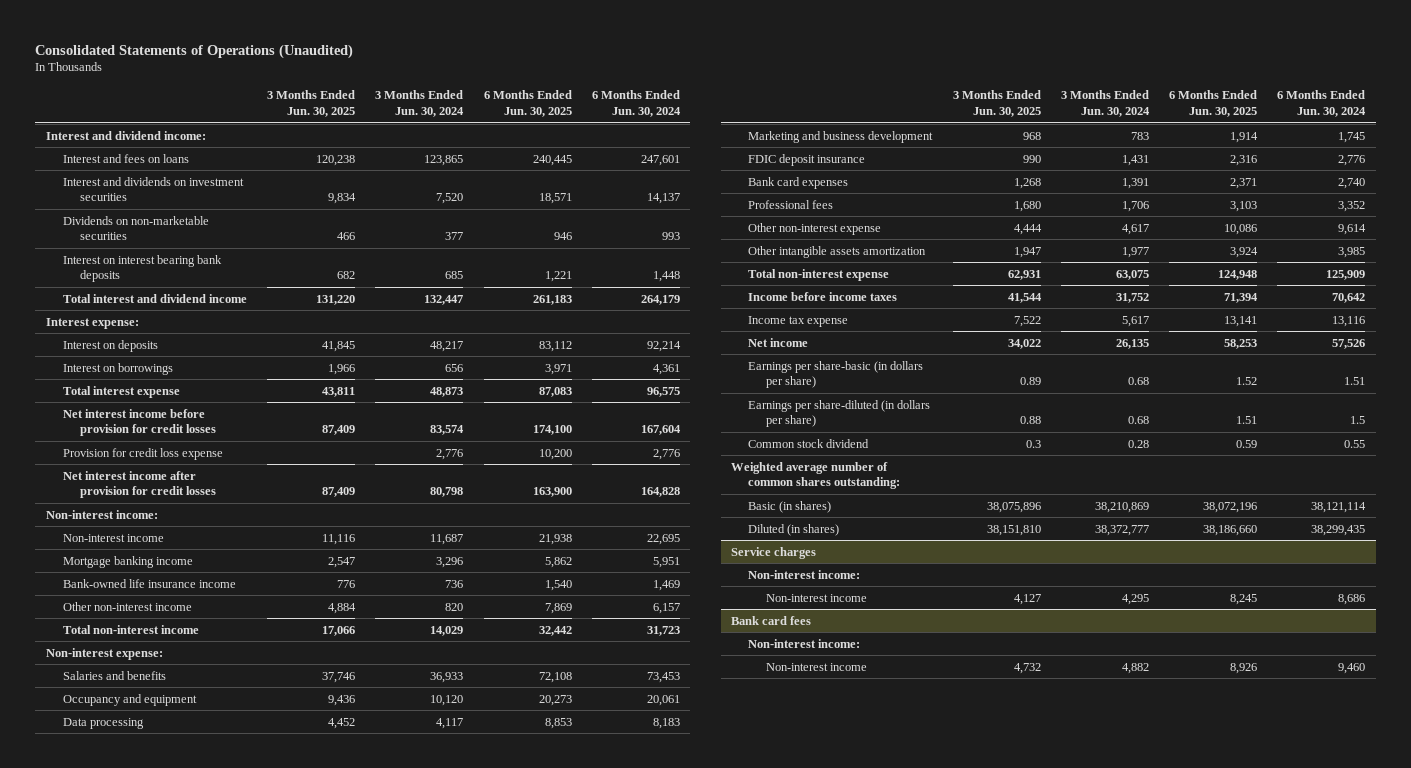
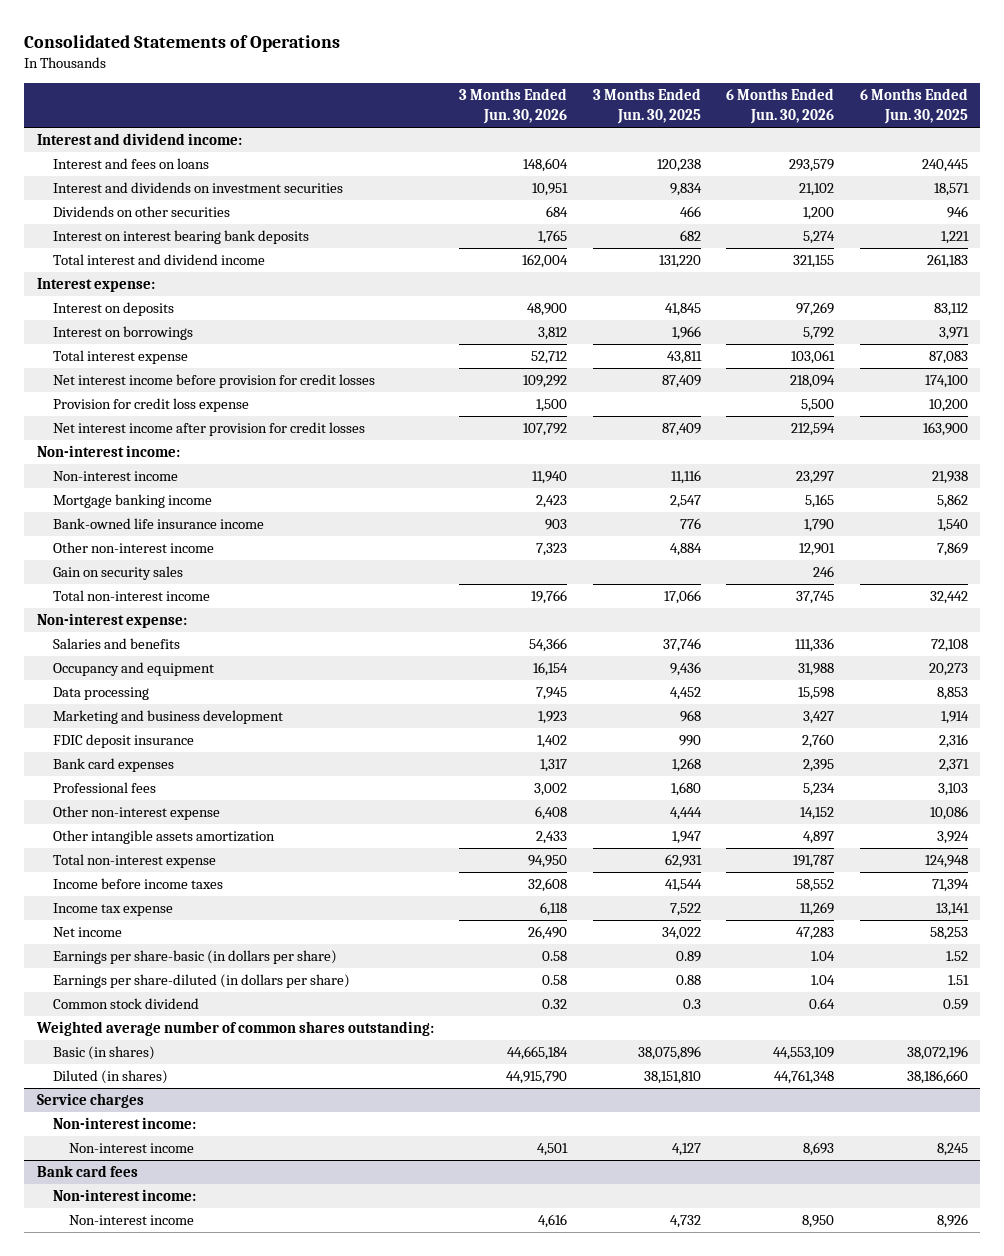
- Consolidated Statements of Operations (Unaudited)
+ Consolidated Statements of Operations
- | 3 Months Ended Jun. 30, 2025 | 3 Months Ended Jun. 30, 2024 | 6 Months Ended Jun. 30, 2025 | 6 Months Ended Jun. 30, 2024
+ | 3 Months Ended Jun. 30, 2026 | 3 Months Ended Jun. 30, 2025 | 6 Months Ended Jun. 30, 2026 | 6 Months Ended Jun. 30, 2025
- Dividends on non-marketable securities | 466 | 377 | 946 | 993
+ Dividends on other securities | 684 | 466 | 1,200 | 946
+ Gain on security sales | | | 246 |

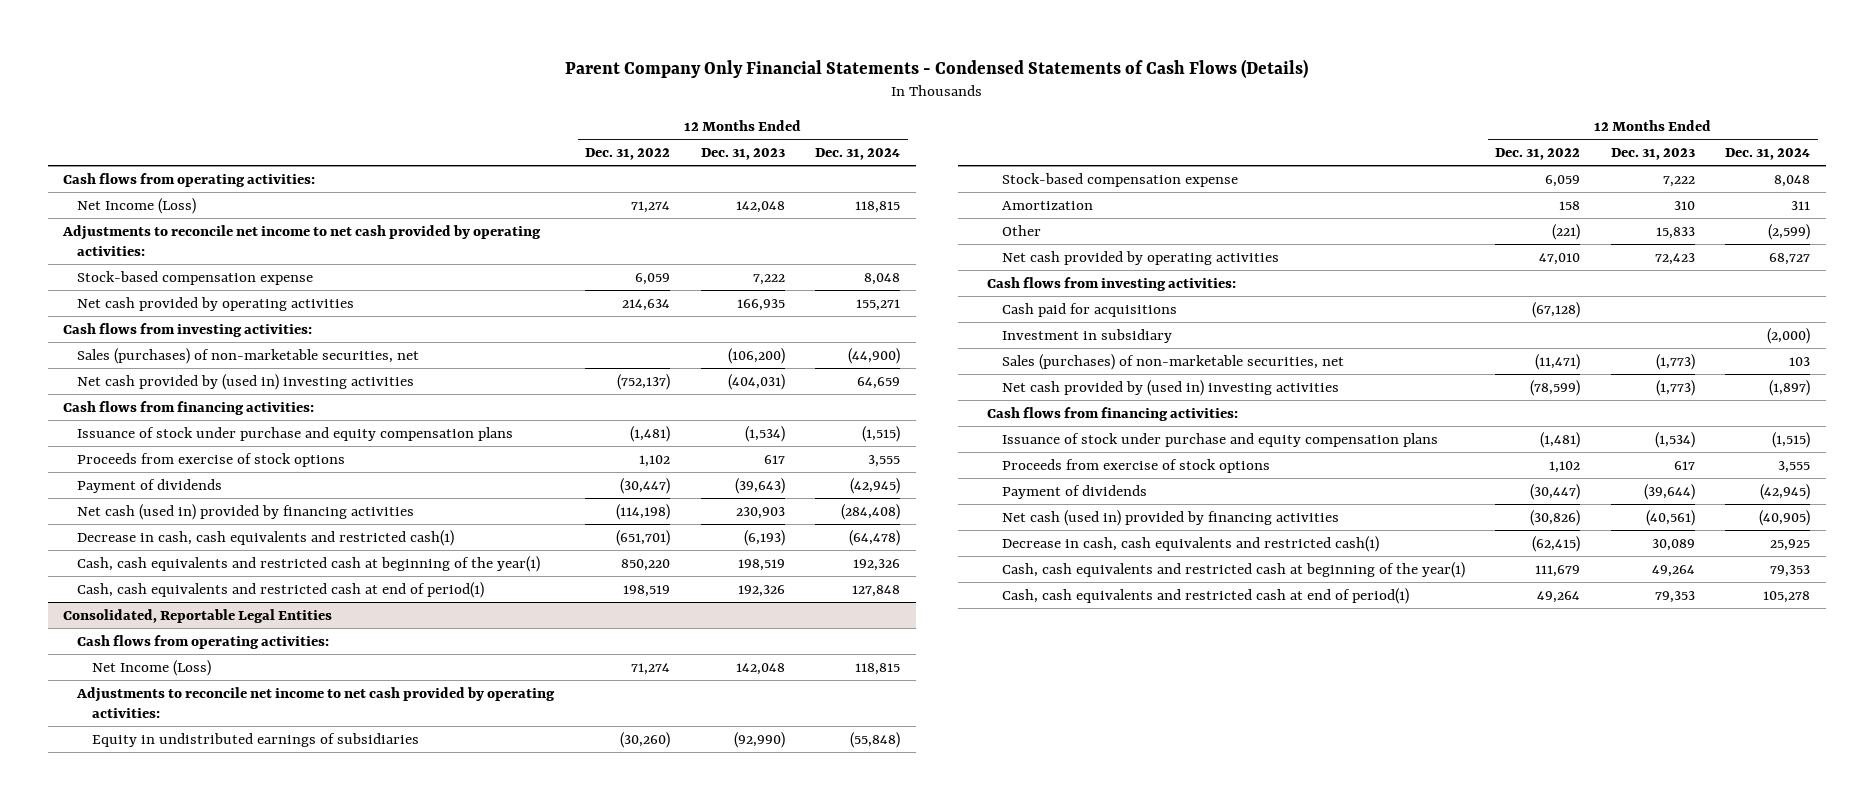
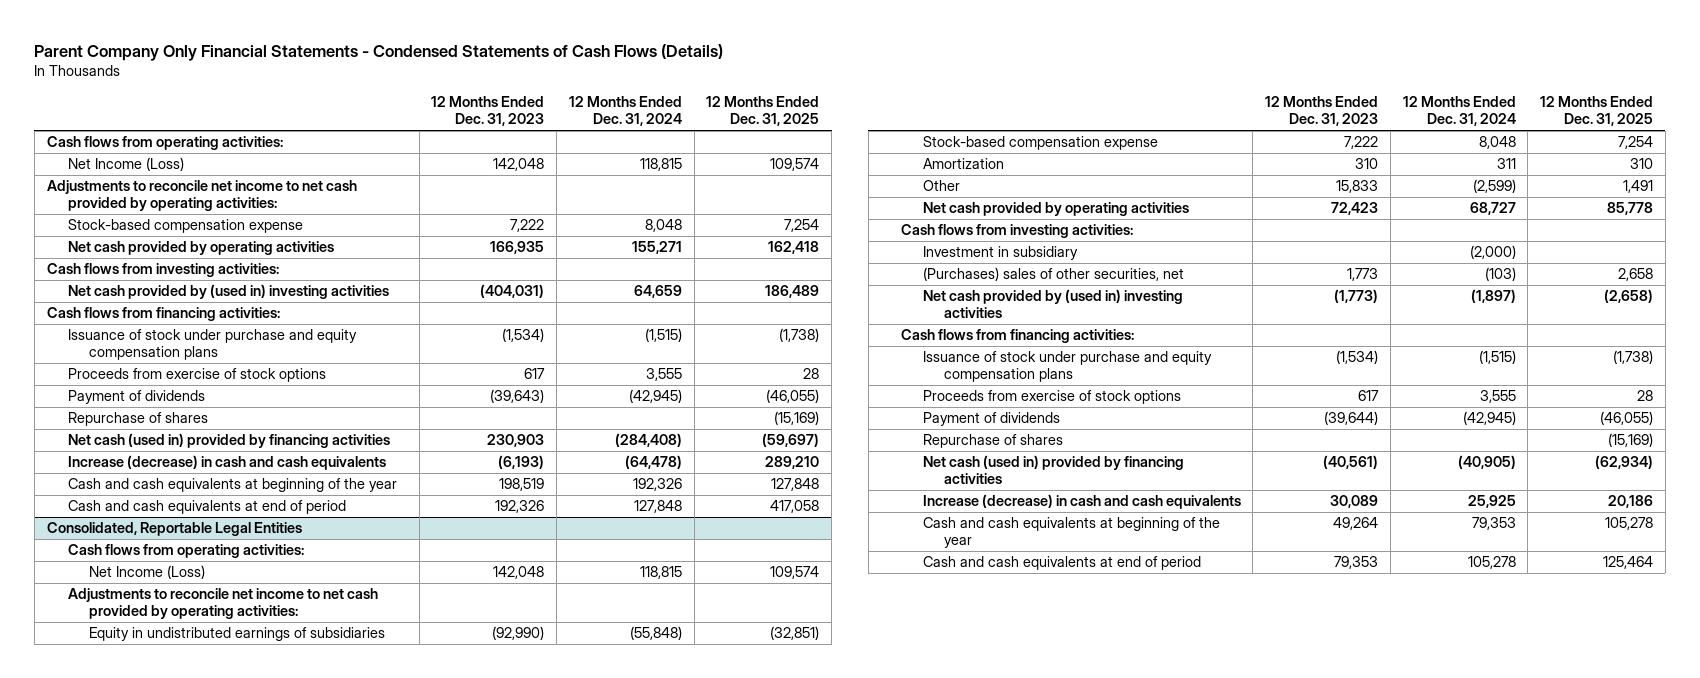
- | 12 Months Ended Dec. 31, 2022 | 12 Months Ended Dec. 31, 2023 | 12 Months Ended Dec. 31, 2024
+ | 12 Months Ended Dec. 31, 2023 | 12 Months Ended Dec. 31, 2024 | 12 Months Ended Dec. 31, 2025
- Sales (purchases) of non-marketable securities, net | | (106,200) | (44,900)
+ Repurchase of shares | | | (15,169)
- Decrease in cash, cash equivalents and restricted cash(1) | (651,701) | (6,193) | (64,478)
- Cash, cash equivalents and restricted cash at beginning of the year(1) | 850,220 | 198,519 | 192,326
- Cash, cash equivalents and restricted cash at end of period(1) | 198,519 | 192,326 | 127,848
+ Increase (decrease) in cash and cash equivalents | (6,193) | (64,478) | 289,210
+ Cash and cash equivalents at beginning of the year | 198,519 | 192,326 | 127,848
+ Cash and cash equivalents at end of period | 192,326 | 127,848 | 417,058
@ Consolidated, Reportable Legal Entities
- Cash paid for acquisitions | (67,128) | |
- Sales (purchases) of non-marketable securities, net | (11,471) | (1,773) | 103
+ (Purchases) sales of other securities, net | 1,773 | (103) | 2,658
+ Repurchase of shares | | | (15,169)
- Decrease in cash, cash equivalents and restricted cash(1) | (62,415) | 30,089 | 25,925
- Cash, cash equivalents and restricted cash at beginning of the year(1) | 111,679 | 49,264 | 79,353
- Cash, cash equivalents and restricted cash at end of period(1) | 49,264 | 79,353 | 105,278
+ Increase (decrease) in cash and cash equivalents | 30,089 | 25,925 | 20,186
+ Cash and cash equivalents at beginning of the year | 49,264 | 79,353 | 105,278
+ Cash and cash equivalents at end of period | 79,353 | 105,278 | 125,464

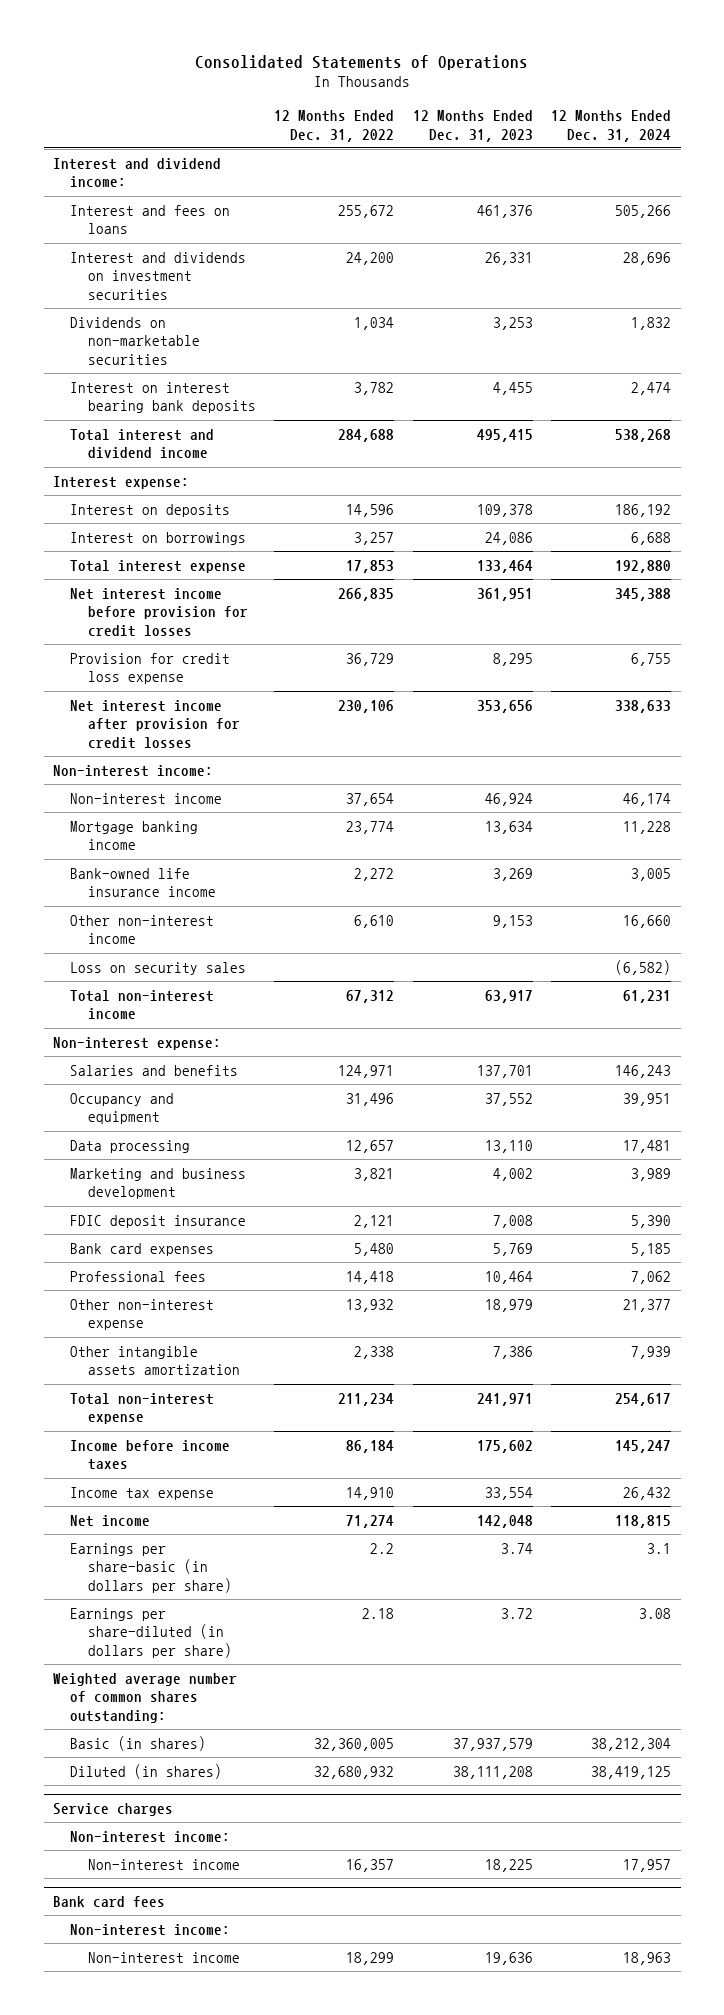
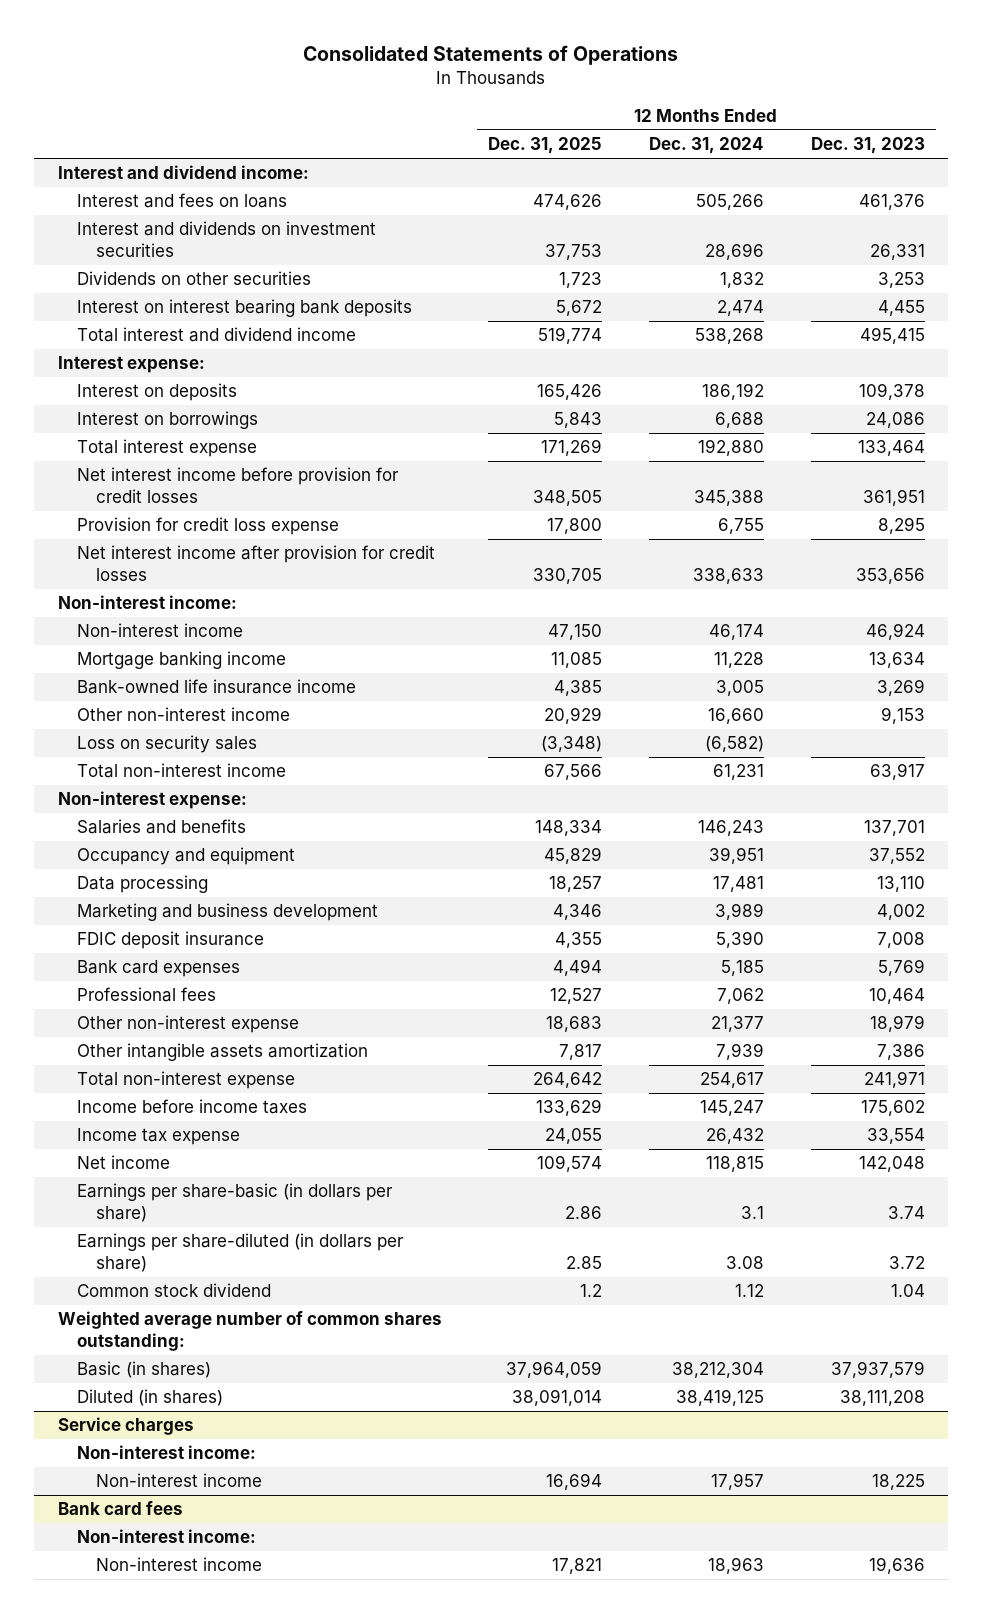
- | 12 Months Ended Dec. 31, 2022 | 12 Months Ended Dec. 31, 2023 | 12 Months Ended Dec. 31, 2024
+ | 12 Months Ended Dec. 31, 2025 | 12 Months Ended Dec. 31, 2024 | 12 Months Ended Dec. 31, 2023
- Dividends on non-marketable securities | 1,034 | 3,253 | 1,832
+ Dividends on other securities | 1,723 | 1,832 | 3,253
+ Common stock dividend | 1.2 | 1.12 | 1.04

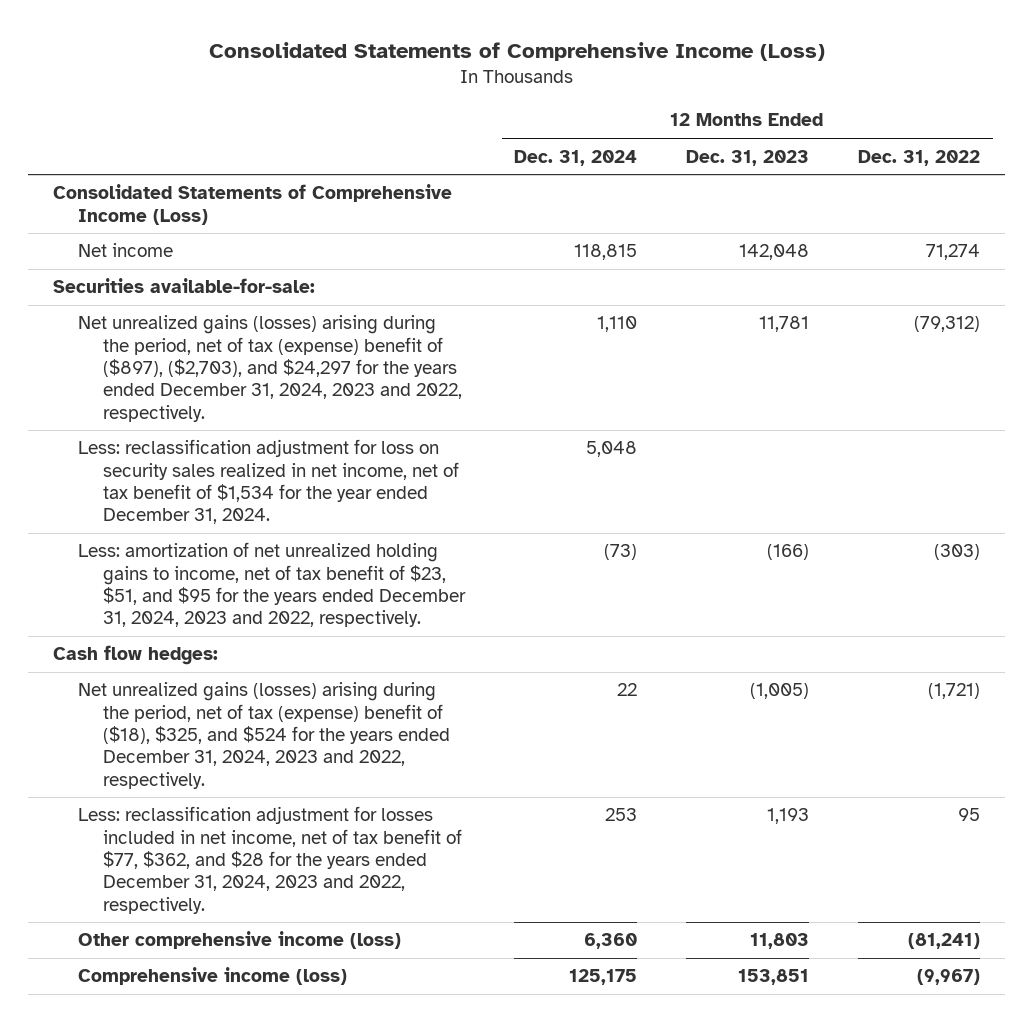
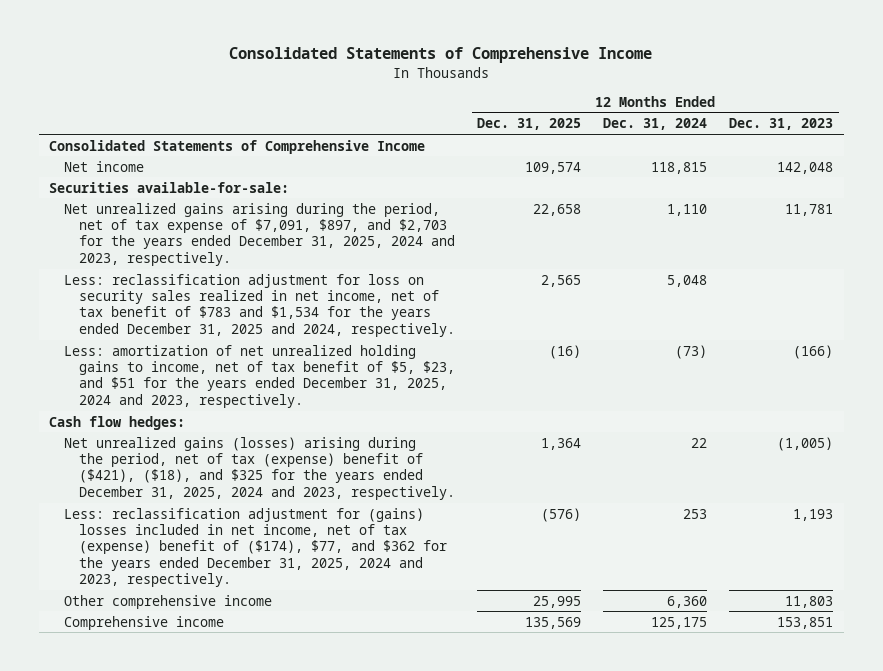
- Consolidated Statements of Comprehensive Income (Loss)
+ Consolidated Statements of Comprehensive Income
- | 12 Months Ended Dec. 31, 2024 | 12 Months Ended Dec. 31, 2023 | 12 Months Ended Dec. 31, 2022
+ | 12 Months Ended Dec. 31, 2025 | 12 Months Ended Dec. 31, 2024 | 12 Months Ended Dec. 31, 2023
- Consolidated Statements of Comprehensive Income (Loss)
+ Consolidated Statements of Comprehensive Income
- Net unrealized gains (losses) arising during the period, net of tax (expense) benefit of ($897), ($2,703), and $24,297 for the years ended December 31, 2024, 2023 and 2022, respectively. | 1,110 | 11,781 | (79,312)
- Less: reclassification adjustment for loss on security sales realized in net income, net of tax benefit of $1,534 for the year ended December 31, 2024. | 5,048 | |
- Less: amortization of net unrealized holding gains to income, net of tax benefit of $23, $51, and $95 for the years ended December 31, 2024, 2023 and 2022, respectively. | (73) | (166) | (303)
+ Net unrealized gains arising during the period, net of tax expense of $7,091, $897, and $2,703 for the years ended December 31, 2025, 2024 and 2023, respectively. | 22,658 | 1,110 | 11,781
+ Less: reclassification adjustment for loss on security sales realized in net income, net of tax benefit of $783 and $1,534 for the years ended December 31, 2025 and 2024, respectively. | 2,565 | 5,048 |
+ Less: amortization of net unrealized holding gains to income, net of tax benefit of $5, $23, and $51 for the years ended December 31, 2025, 2024 and 2023, respectively. | (16) | (73) | (166)
- Net unrealized gains (losses) arising during the period, net of tax (expense) benefit of ($18), $325, and $524 for the years ended December 31, 2024, 2023 and 2022, respectively. | 22 | (1,005) | (1,721)
- Less: reclassification adjustment for losses included in net income, net of tax benefit of $77, $362, and $28 for the years ended December 31, 2024, 2023 and 2022, respectively. | 253 | 1,193 | 95
- Other comprehensive income (loss) | 6,360 | 11,803 | (81,241)
- Comprehensive income (loss) | 125,175 | 153,851 | (9,967)
+ Net unrealized gains (losses) arising during the period, net of tax (expense) benefit of ($421), ($18), and $325 for the years ended December 31, 2025, 2024 and 2023, respectively. | 1,364 | 22 | (1,005)
+ Less: reclassification adjustment for (gains) losses included in net income, net of tax (expense) benefit of ($174), $77, and $362 for the years ended December 31, 2025, 2024 and 2023, respectively. | (576) | 253 | 1,193
+ Other comprehensive income | 25,995 | 6,360 | 11,803
+ Comprehensive income | 135,569 | 125,175 | 153,851

